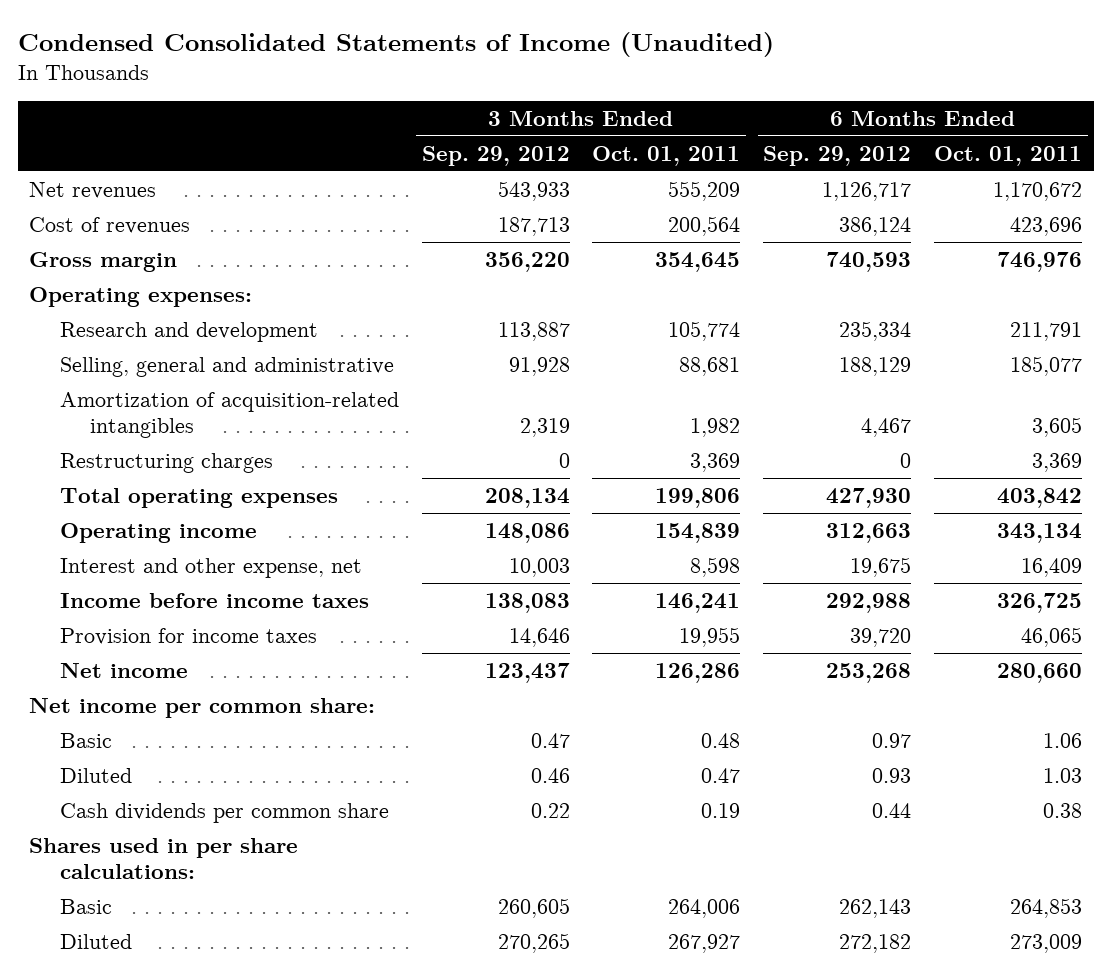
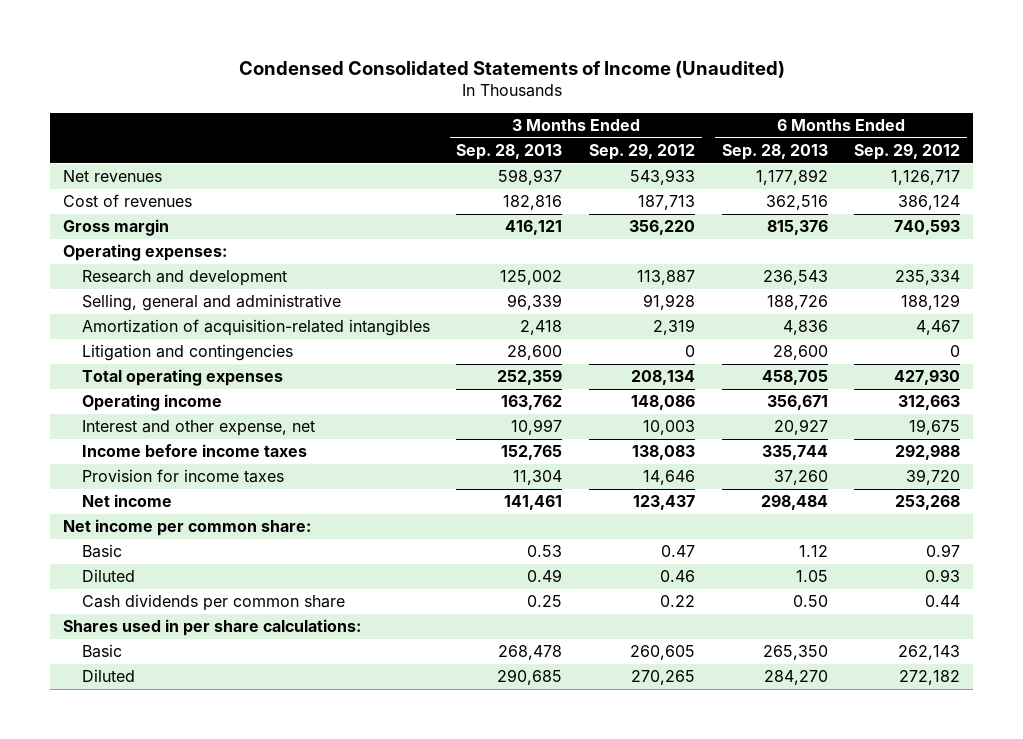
- | 3 Months Ended Sep. 29, 2012 | 3 Months Ended Oct. 01, 2011 | 6 Months Ended Sep. 29, 2012 | 6 Months Ended Oct. 01, 2011
+ | 3 Months Ended Sep. 28, 2013 | 3 Months Ended Sep. 29, 2012 | 6 Months Ended Sep. 28, 2013 | 6 Months Ended Sep. 29, 2012
- Restructuring charges | 0 | 3,369 | 0 | 3,369
+ Litigation and contingencies | 28,600 | 0 | 28,600 | 0

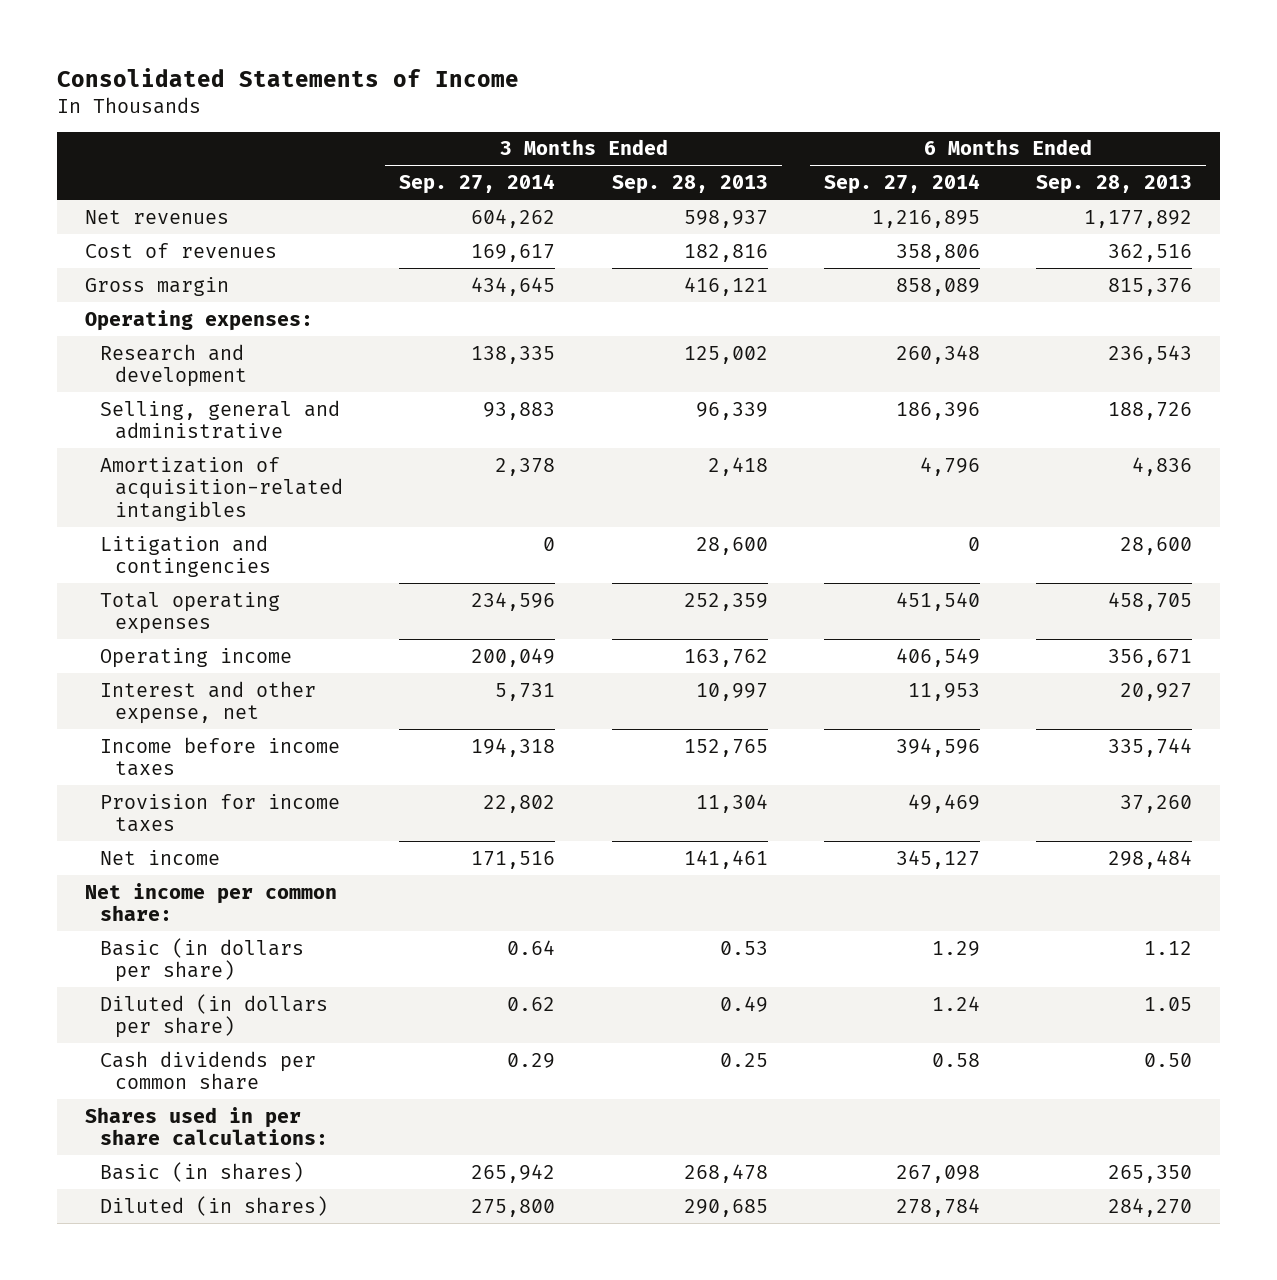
- Condensed Consolidated Statements of Income (Unaudited)
+ Consolidated Statements of Income
- | 3 Months Ended Sep. 28, 2013 | 3 Months Ended Sep. 29, 2012 | 6 Months Ended Sep. 28, 2013 | 6 Months Ended Sep. 29, 2012
+ | 3 Months Ended Sep. 27, 2014 | 3 Months Ended Sep. 28, 2013 | 6 Months Ended Sep. 27, 2014 | 6 Months Ended Sep. 28, 2013
- Basic | 0.53 | 0.47 | 1.12 | 0.97
- Diluted | 0.49 | 0.46 | 1.05 | 0.93
+ Basic (in dollars per share) | 0.64 | 0.53 | 1.29 | 1.12
+ Diluted (in dollars per share) | 0.62 | 0.49 | 1.24 | 1.05
- Basic | 268,478 | 260,605 | 265,350 | 262,143
- Diluted | 290,685 | 270,265 | 284,270 | 272,182
+ Basic (in shares) | 265,942 | 268,478 | 267,098 | 265,350
+ Diluted (in shares) | 275,800 | 290,685 | 278,784 | 284,270

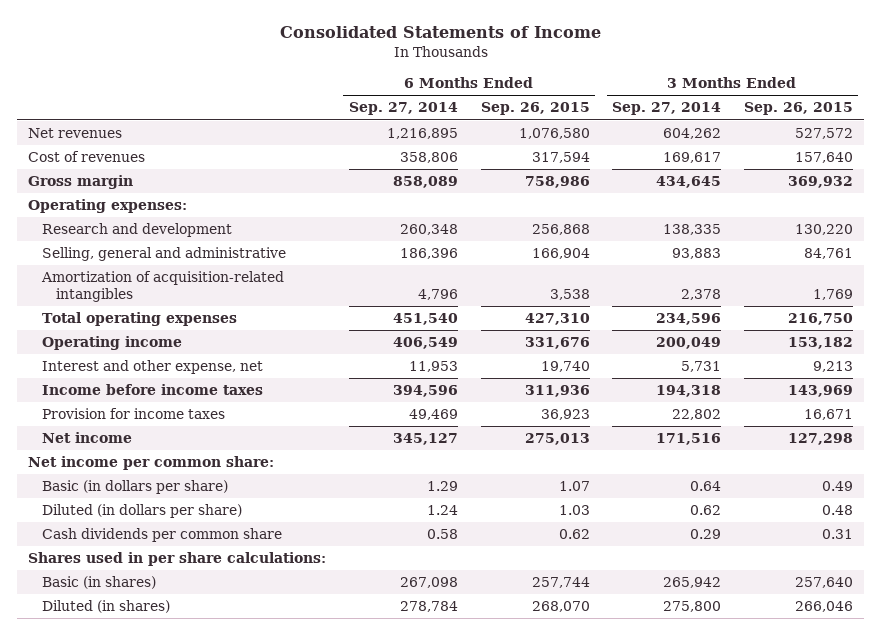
- | 3 Months Ended Sep. 27, 2014 | 3 Months Ended Sep. 28, 2013 | 6 Months Ended Sep. 27, 2014 | 6 Months Ended Sep. 28, 2013
+ | 6 Months Ended Sep. 27, 2014 | 6 Months Ended Sep. 26, 2015 | 3 Months Ended Sep. 27, 2014 | 3 Months Ended Sep. 26, 2015
- Litigation and contingencies | 0 | 28,600 | 0 | 28,600

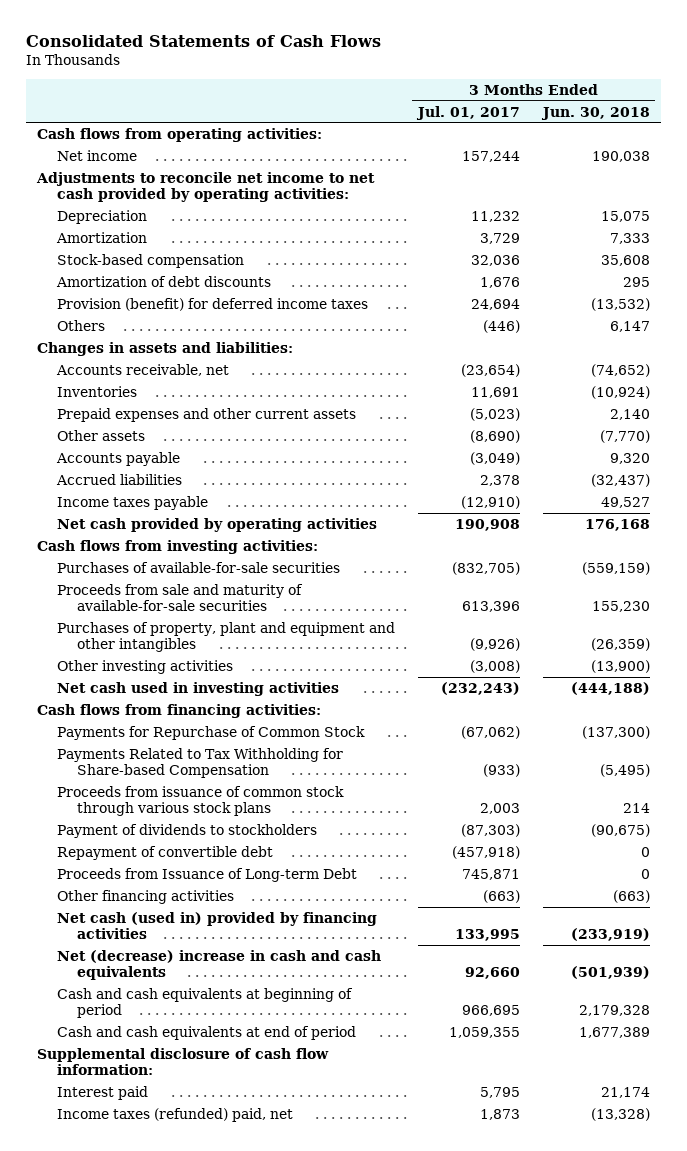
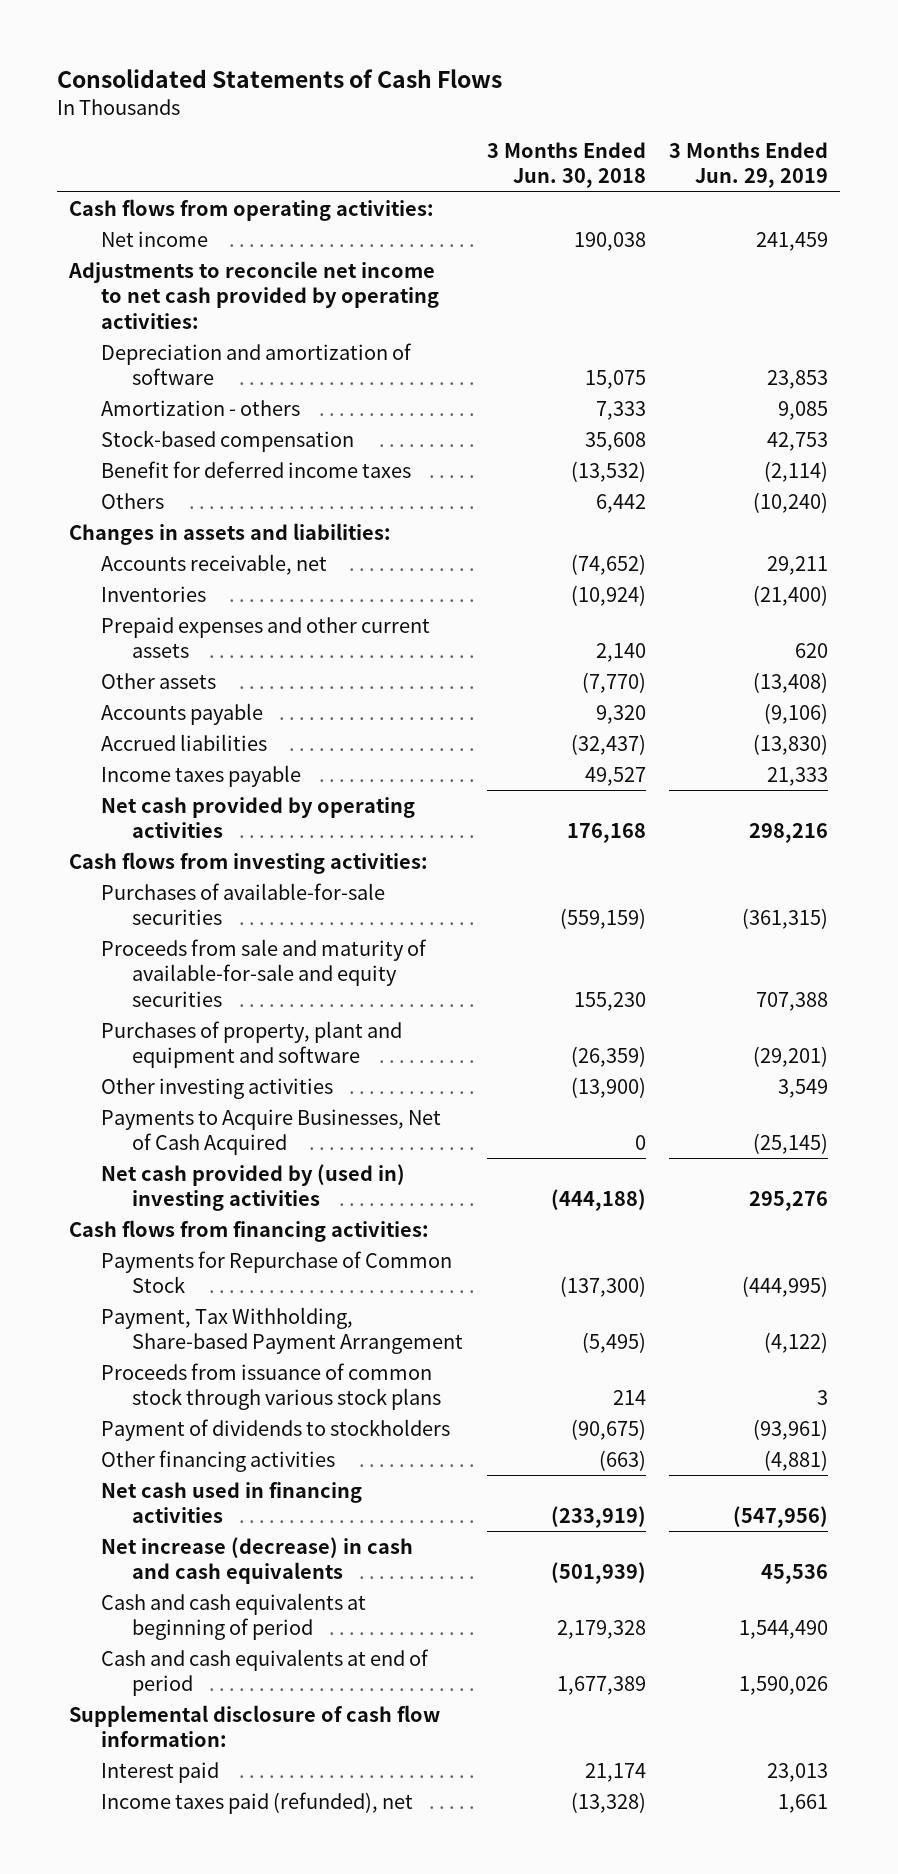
- | 3 Months Ended Jul. 01, 2017 | 3 Months Ended Jun. 30, 2018
+ | 3 Months Ended Jun. 30, 2018 | 3 Months Ended Jun. 29, 2019
- Depreciation | 11,232 | 15,075
- Amortization | 3,729 | 7,333
+ Depreciation and amortization of software | 15,075 | 23,853
+ Amortization - others | 7,333 | 9,085
- Amortization of debt discounts | 1,676 | 295
- Provision (benefit) for deferred income taxes | 24,694 | (13,532)
- Others | (446) | 6,147
+ Benefit for deferred income taxes | (13,532) | (2,114)
+ Others | 6,442 | (10,240)
- Proceeds from sale and maturity of available-for-sale securities | 613,396 | 155,230
- Purchases of property, plant and equipment and other intangibles | (9,926) | (26,359)
+ Proceeds from sale and maturity of available-for-sale and equity securities | 155,230 | 707,388
+ Purchases of property, plant and equipment and software | (26,359) | (29,201)
- Net cash used in investing activities | (232,243) | (444,188)
+ Payments to Acquire Businesses, Net of Cash Acquired | 0 | (25,145)
+ Net cash provided by (used in) investing activities | (444,188) | 295,276
- Payments Related to Tax Withholding for Share-based Compensation | (933) | (5,495)
+ Payment, Tax Withholding, Share-based Payment Arrangement | (5,495) | (4,122)
- Repayment of convertible debt | (457,918) | 0
- Proceeds from Issuance of Long-term Debt | 745,871 | 0
- Net cash (used in) provided by financing activities | 133,995 | (233,919)
- Net (decrease) increase in cash and cash equivalents | 92,660 | (501,939)
+ Net cash used in financing activities | (233,919) | (547,956)
+ Net increase (decrease) in cash and cash equivalents | (501,939) | 45,536
- Income taxes (refunded) paid, net | 1,873 | (13,328)
+ Income taxes paid (refunded), net | (13,328) | 1,661

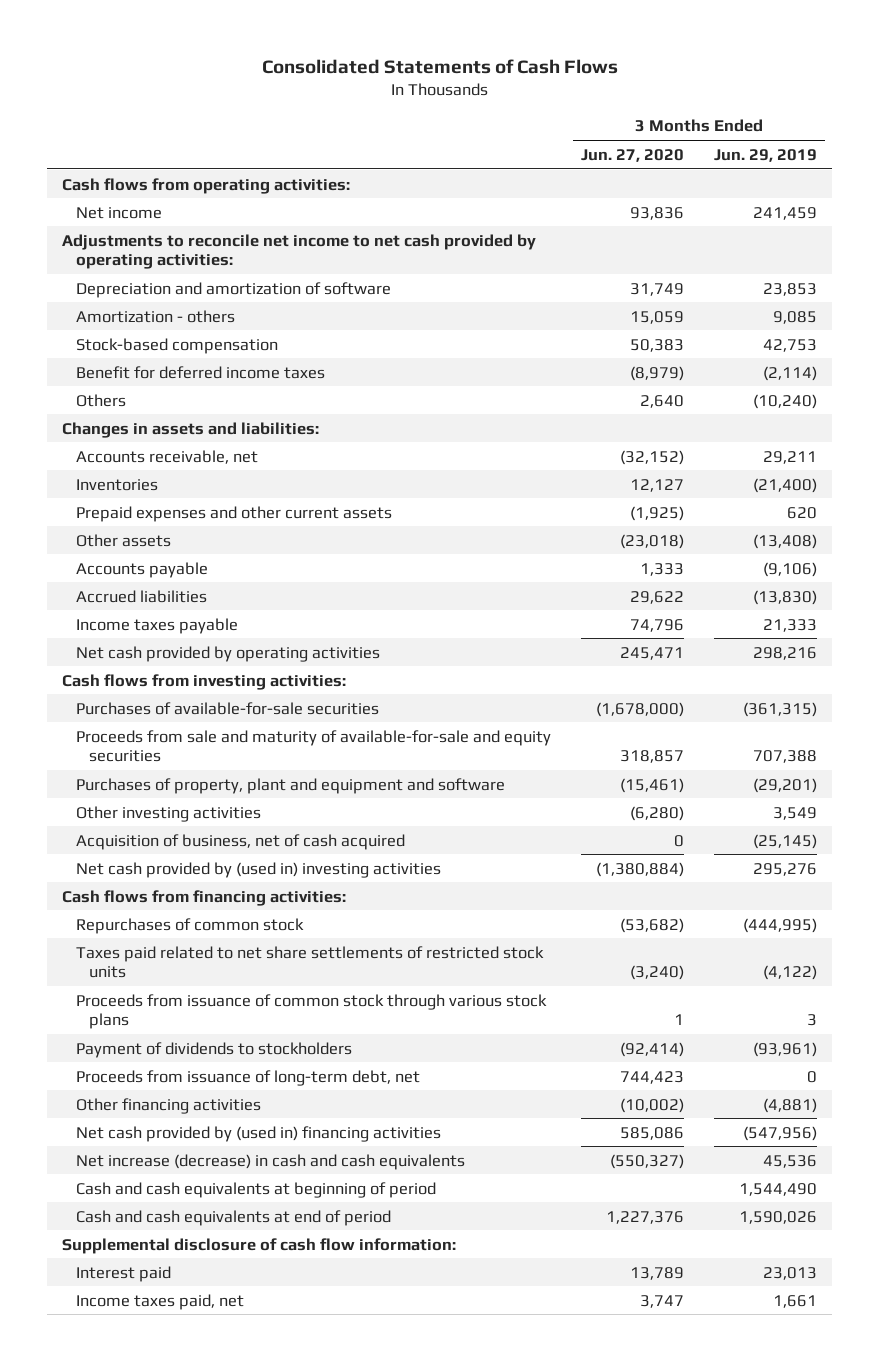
- | 3 Months Ended Jun. 30, 2018 | 3 Months Ended Jun. 29, 2019
+ | 3 Months Ended Jun. 27, 2020 | 3 Months Ended Jun. 29, 2019
- Payments to Acquire Businesses, Net of Cash Acquired | 0 | (25,145)
+ Acquisition of business, net of cash acquired | 0 | (25,145)
- Payments for Repurchase of Common Stock | (137,300) | (444,995)
- Payment, Tax Withholding, Share-based Payment Arrangement | (5,495) | (4,122)
+ Repurchases of common stock | (53,682) | (444,995)
+ Taxes paid related to net share settlements of restricted stock units | (3,240) | (4,122)
+ Proceeds from issuance of long-term debt, net | 744,423 | 0
- Net cash used in financing activities | (233,919) | (547,956)
+ Net cash provided by (used in) financing activities | 585,086 | (547,956)
- Income taxes paid (refunded), net | (13,328) | 1,661
+ Income taxes paid, net | 3,747 | 1,661

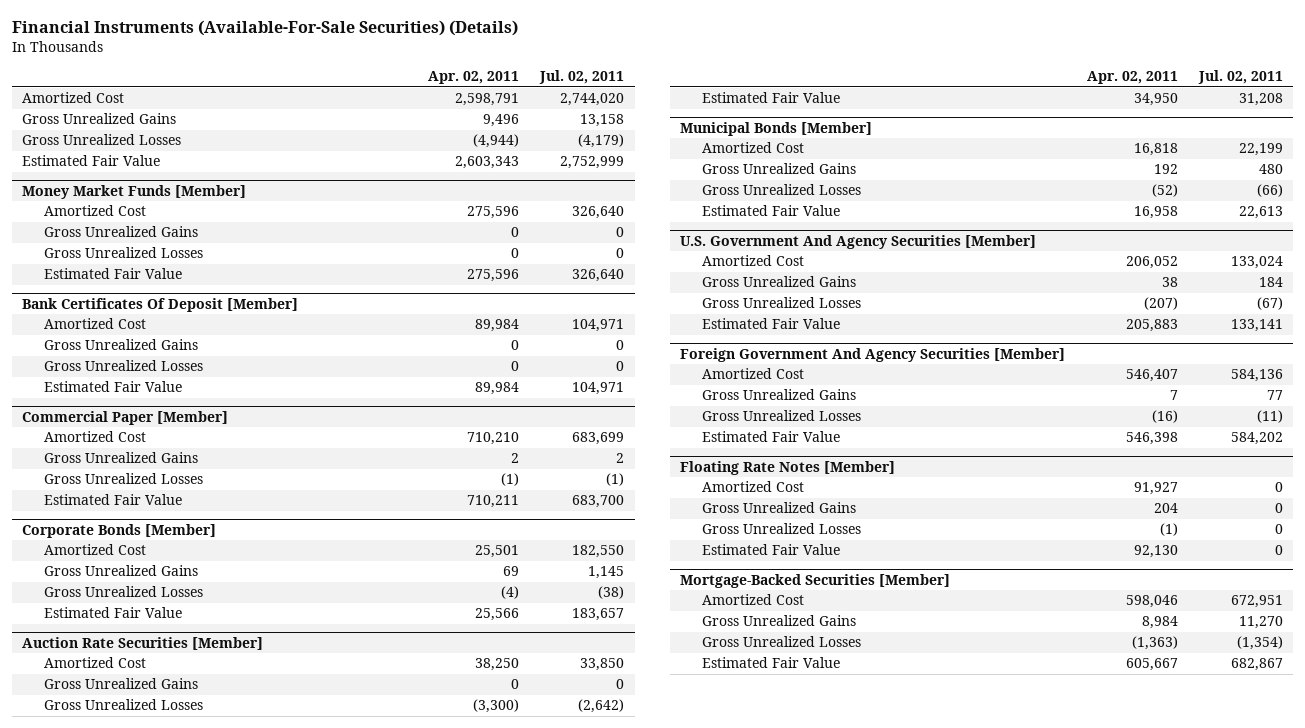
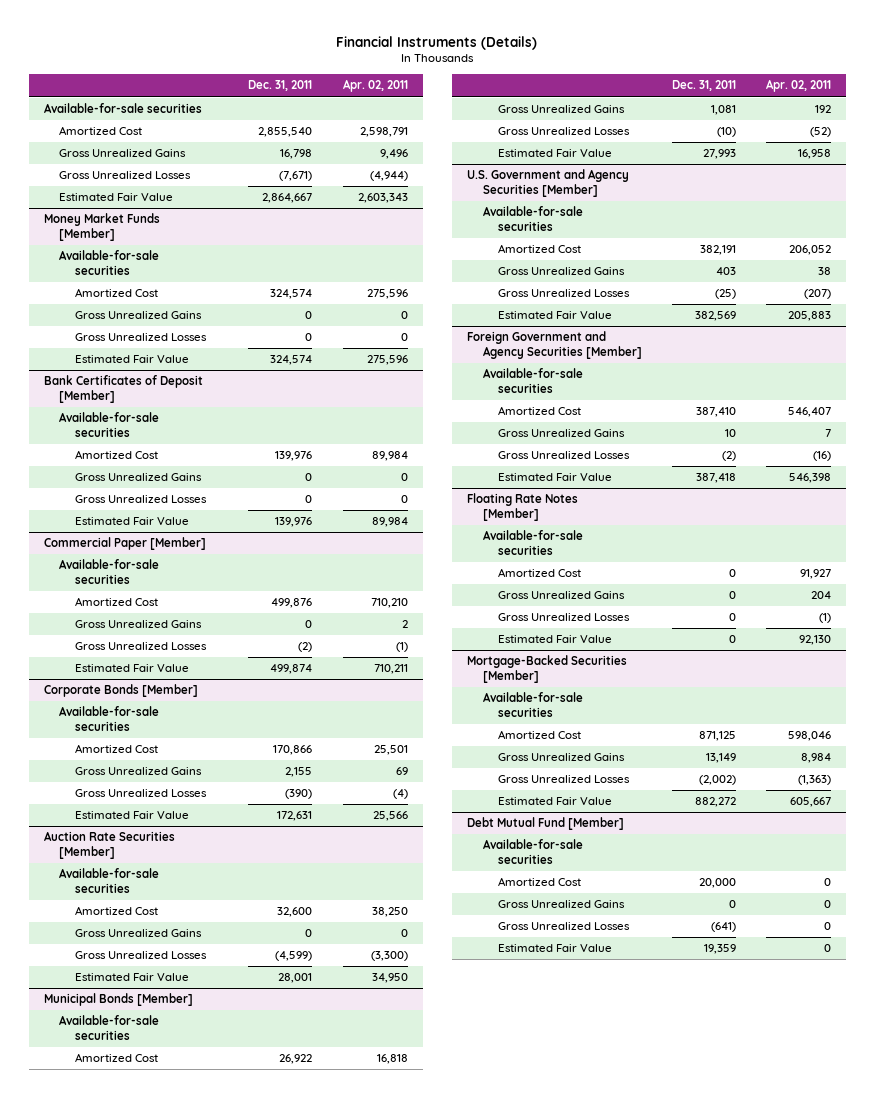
- Financial Instruments (Available-For-Sale Securities) (Details)
+ Financial Instruments (Details)
- | Apr. 02, 2011 | Jul. 02, 2011
+ | Dec. 31, 2011 | Apr. 02, 2011
+ Available-for-sale securities
@ Money Market Funds [Member]
+ Available-for-sale securities
- Bank Certificates Of Deposit [Member]
+ Bank Certificates of Deposit [Member]
+ Available-for-sale securities
@ Commercial Paper [Member]
+ Available-for-sale securities
@ Corporate Bonds [Member]
+ Available-for-sale securities
@ Auction Rate Securities [Member]
+ Available-for-sale securities
@ Municipal Bonds [Member]
+ Available-for-sale securities
- U.S. Government And Agency Securities [Member]
+ U.S. Government and Agency Securities [Member]
+ Available-for-sale securities
- Foreign Government And Agency Securities [Member]
+ Foreign Government and Agency Securities [Member]
+ Available-for-sale securities
@ Floating Rate Notes [Member]
+ Available-for-sale securities
@ Mortgage-Backed Securities [Member]
+ Available-for-sale securities
+ Debt Mutual Fund [Member]
+ Available-for-sale securities
+ Amortized Cost | 20,000 | 0
+ Gross Unrealized Gains | 0 | 0
+ Gross Unrealized Losses | (641) | 0
+ Estimated Fair Value | 19,359 | 0

